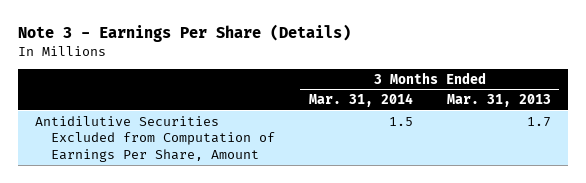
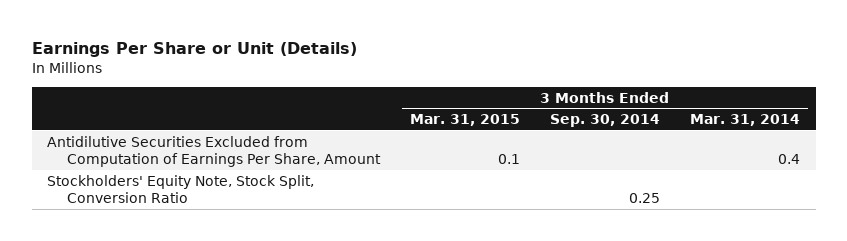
- Note 3 - Earnings Per Share (Details)
+ Earnings Per Share or Unit (Details)
- | 3 Months Ended Mar. 31, 2014 | 3 Months Ended Mar. 31, 2013
+ | 3 Months Ended Mar. 31, 2015 | 3 Months Ended Sep. 30, 2014 | 3 Months Ended Mar. 31, 2014
- Antidilutive Securities Excluded from Computation of Earnings Per Share, Amount | 1.5 | 1.7
+ Antidilutive Securities Excluded from Computation of Earnings Per Share, Amount | 0.1 | | 0.4
+ Stockholders' Equity Note, Stock Split, Conversion Ratio | | 0.25 |

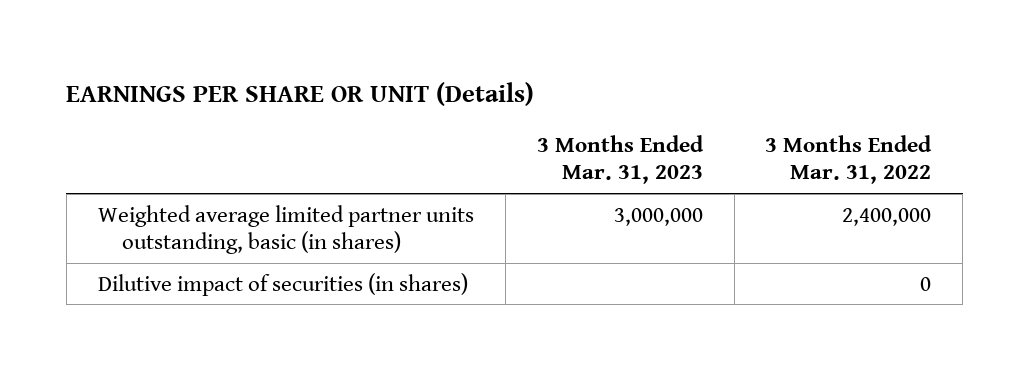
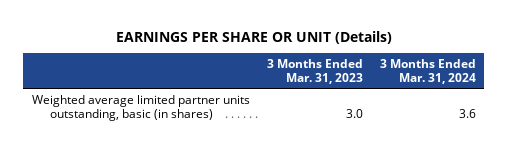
- | 3 Months Ended Mar. 31, 2023 | 3 Months Ended Mar. 31, 2022
+ | 3 Months Ended Mar. 31, 2023 | 3 Months Ended Mar. 31, 2024
- Weighted average limited partner units outstanding, basic (in shares) | 3,000,000 | 2,400,000
- Dilutive impact of securities (in shares) | | 0
+ Weighted average limited partner units outstanding, basic (in shares) | 3.0 | 3.6

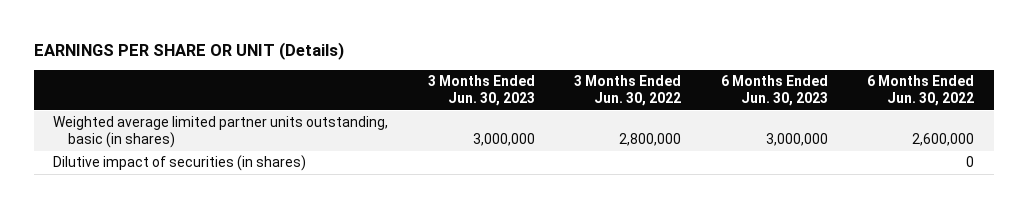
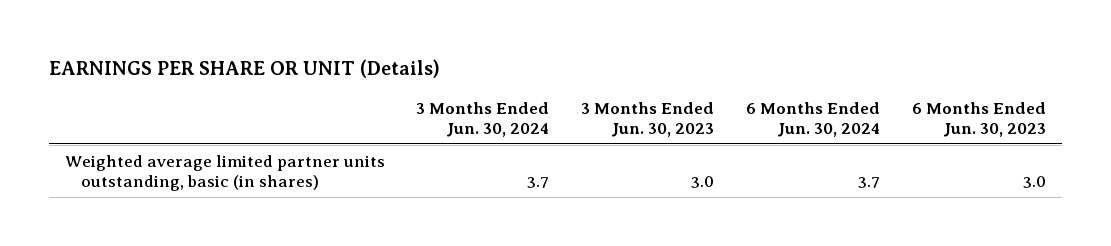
- | 3 Months Ended Jun. 30, 2023 | 3 Months Ended Jun. 30, 2022 | 6 Months Ended Jun. 30, 2023 | 6 Months Ended Jun. 30, 2022
+ | 3 Months Ended Jun. 30, 2024 | 3 Months Ended Jun. 30, 2023 | 6 Months Ended Jun. 30, 2024 | 6 Months Ended Jun. 30, 2023
- Weighted average limited partner units outstanding, basic (in shares) | 3,000,000 | 2,800,000 | 3,000,000 | 2,600,000
- Dilutive impact of securities (in shares) | | | | 0
+ Weighted average limited partner units outstanding, basic (in shares) | 3.7 | 3.0 | 3.7 | 3.0

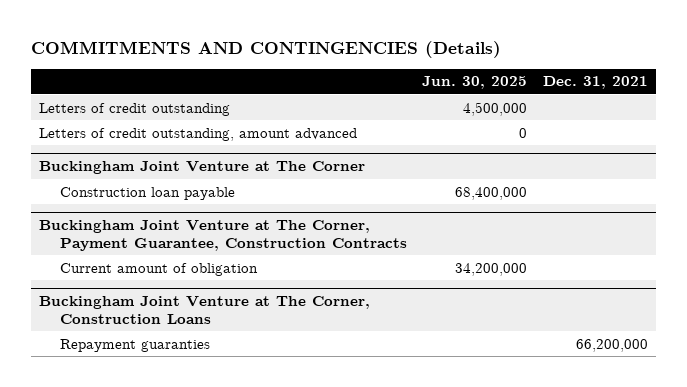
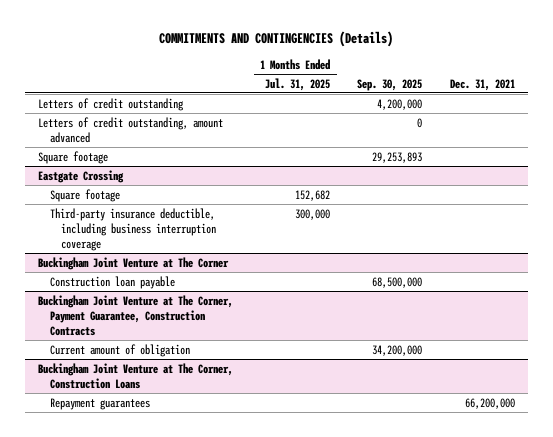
- | Jun. 30, 2025 | Dec. 31, 2021
+ | 1 Months Ended Jul. 31, 2025 | Sep. 30, 2025 | Dec. 31, 2021
+ Square footage | | 29,253,893 |
+ Eastgate Crossing
+ Square footage | 152,682 | |
+ Third-party insurance deductible, including business interruption coverage | 300,000 | |
@ Buckingham Joint Venture at The Corner, Construction Loans
- Repayment guaranties | | 66,200,000
+ Repayment guarantees | | | 66,200,000

